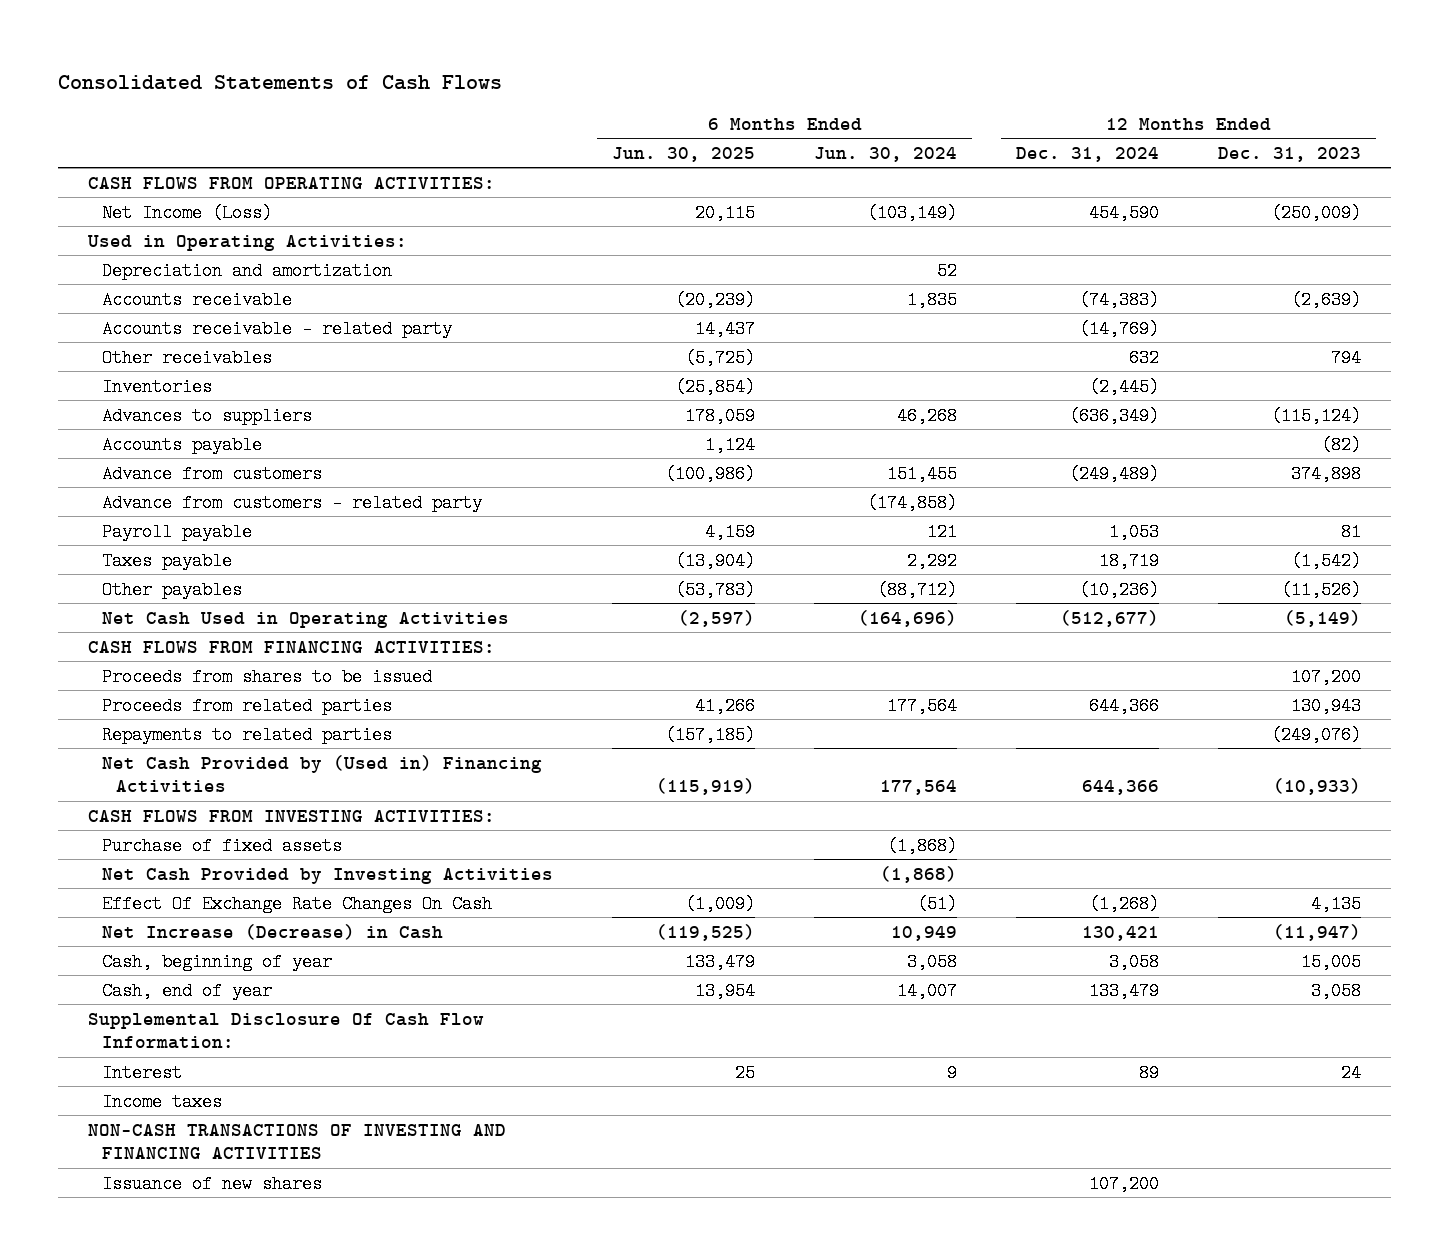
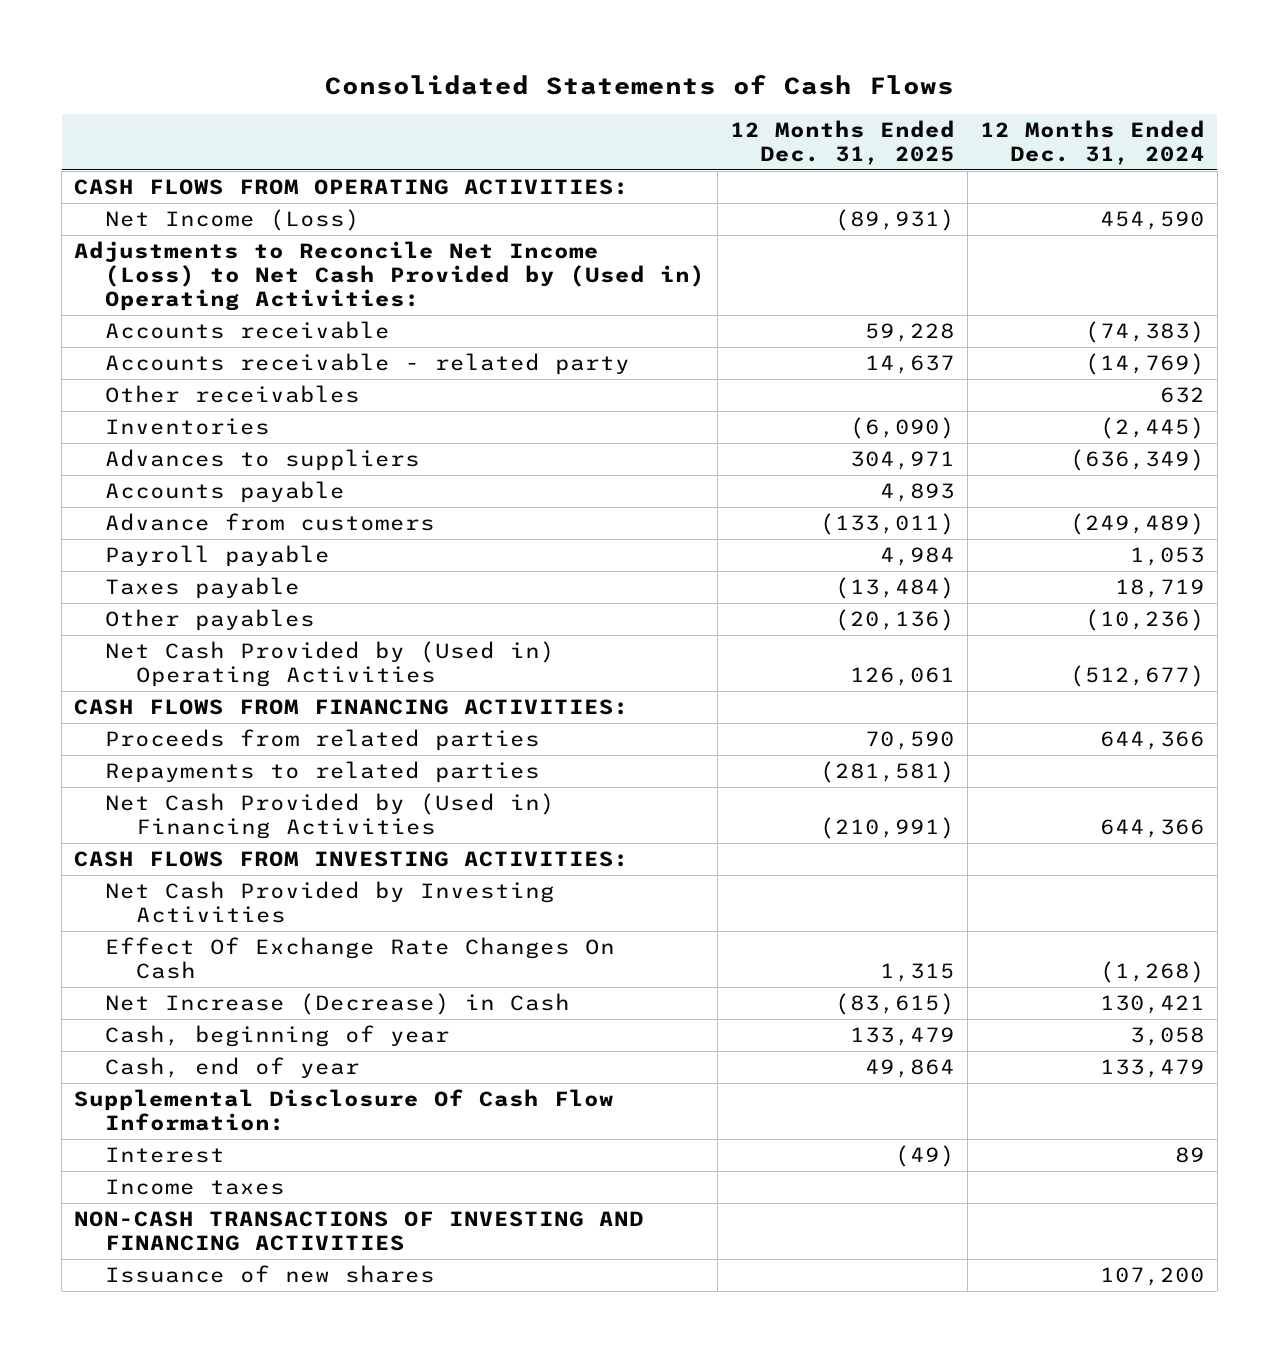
- | 6 Months Ended Jun. 30, 2025 | 6 Months Ended Jun. 30, 2024 | 12 Months Ended Dec. 31, 2024 | 12 Months Ended Dec. 31, 2023
+ | 12 Months Ended Dec. 31, 2025 | 12 Months Ended Dec. 31, 2024
- Used in Operating Activities:
- Depreciation and amortization | | 52 | |
+ Adjustments to Reconcile Net Income (Loss) to Net Cash Provided by (Used in) Operating Activities:
- Advance from customers - related party | | (174,858) | |
- Net Cash Used in Operating Activities | (2,597) | (164,696) | (512,677) | (5,149)
+ Net Cash Provided by (Used in) Operating Activities | 126,061 | (512,677)
- Proceeds from shares to be issued | | | | 107,200
- Purchase of fixed assets | | (1,868) | |

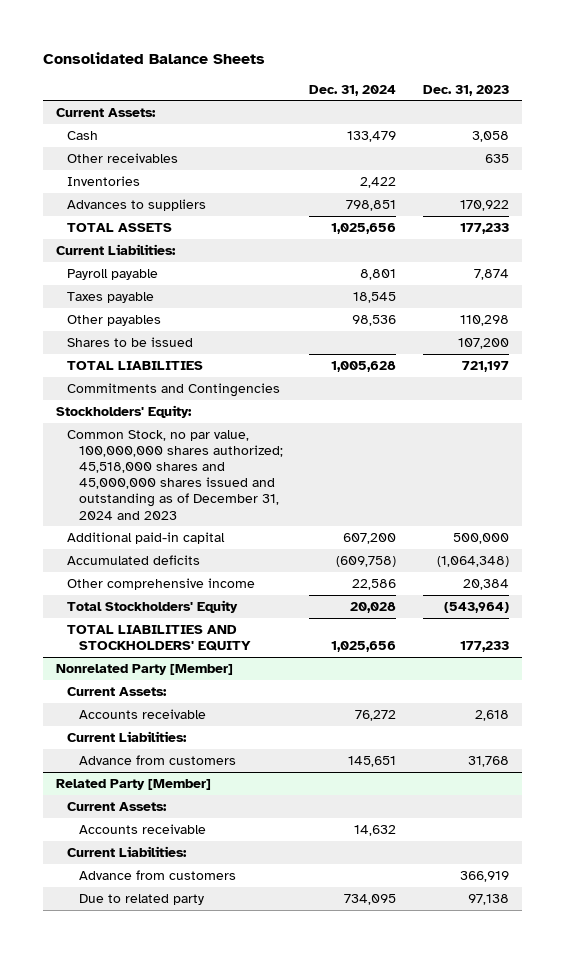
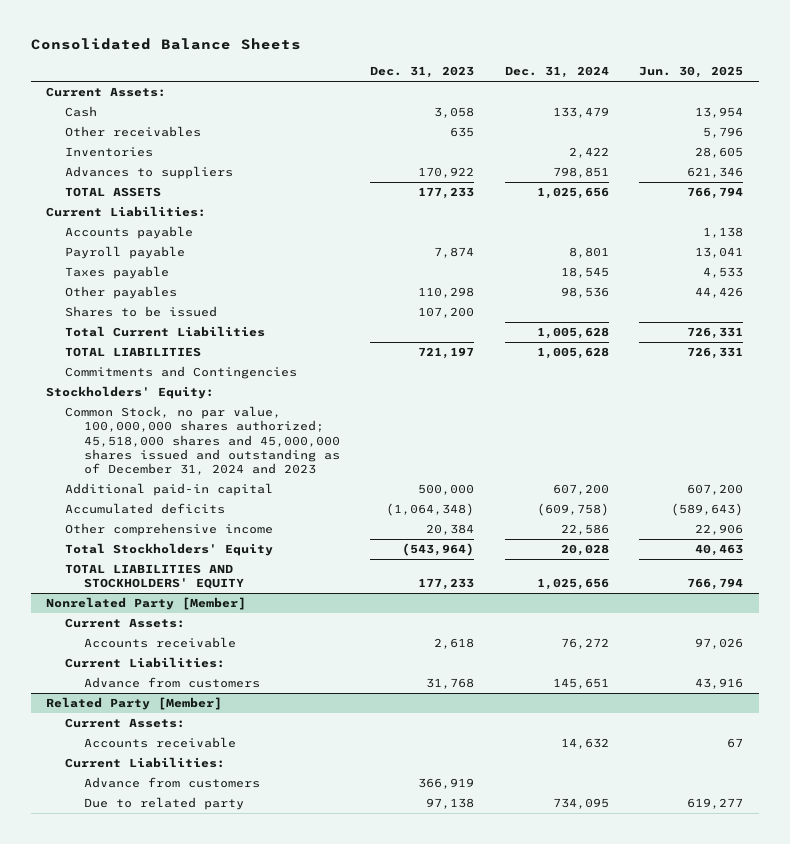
- | Dec. 31, 2024 | Dec. 31, 2023
+ | Dec. 31, 2023 | Dec. 31, 2024 | Jun. 30, 2025
+ Accounts payable | | | 1,138
+ Total Current Liabilities | | 1,005,628 | 726,331

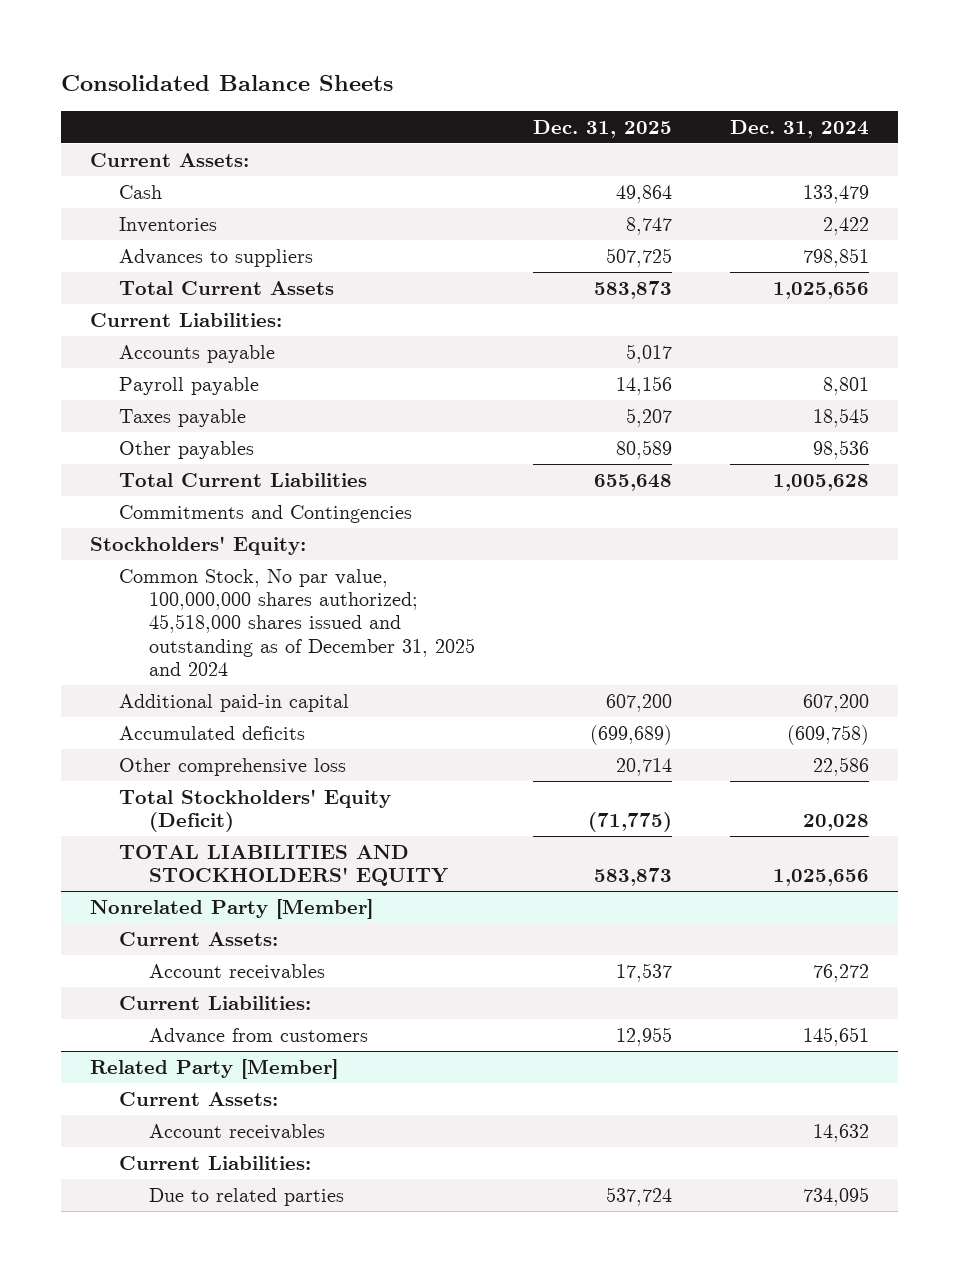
- | Dec. 31, 2023 | Dec. 31, 2024 | Jun. 30, 2025
+ | Dec. 31, 2025 | Dec. 31, 2024
- Other receivables | 635 | | 5,796
- TOTAL ASSETS | 177,233 | 1,025,656 | 766,794
+ Total Current Assets | 583,873 | 1,025,656
- Shares to be issued | 107,200 | |
- TOTAL LIABILITIES | 721,197 | 1,005,628 | 726,331
- Common Stock, no par value, 100,000,000 shares authorized; 45,518,000 shares and 45,000,000 shares issued and outstanding as of December 31, 2024 and 2023
+ Common Stock, No par value, 100,000,000 shares authorized; 45,518,000 shares issued and outstanding as of December 31, 2025 and 2024
- Other comprehensive income | 20,384 | 22,586 | 22,906
- Total Stockholders' Equity | (543,964) | 20,028 | 40,463
+ Other comprehensive loss | 20,714 | 22,586
+ Total Stockholders' Equity (Deficit) | (71,775) | 20,028
@ Nonrelated Party [Member]
- Accounts receivable | 2,618 | 76,272 | 97,026
+ Account receivables | 17,537 | 76,272
@ Related Party [Member]
- Accounts receivable | | 14,632 | 67
+ Account receivables | | 14,632
- Advance from customers | 366,919 | |
- Due to related party | 97,138 | 734,095 | 619,277
+ Due to related parties | 537,724 | 734,095

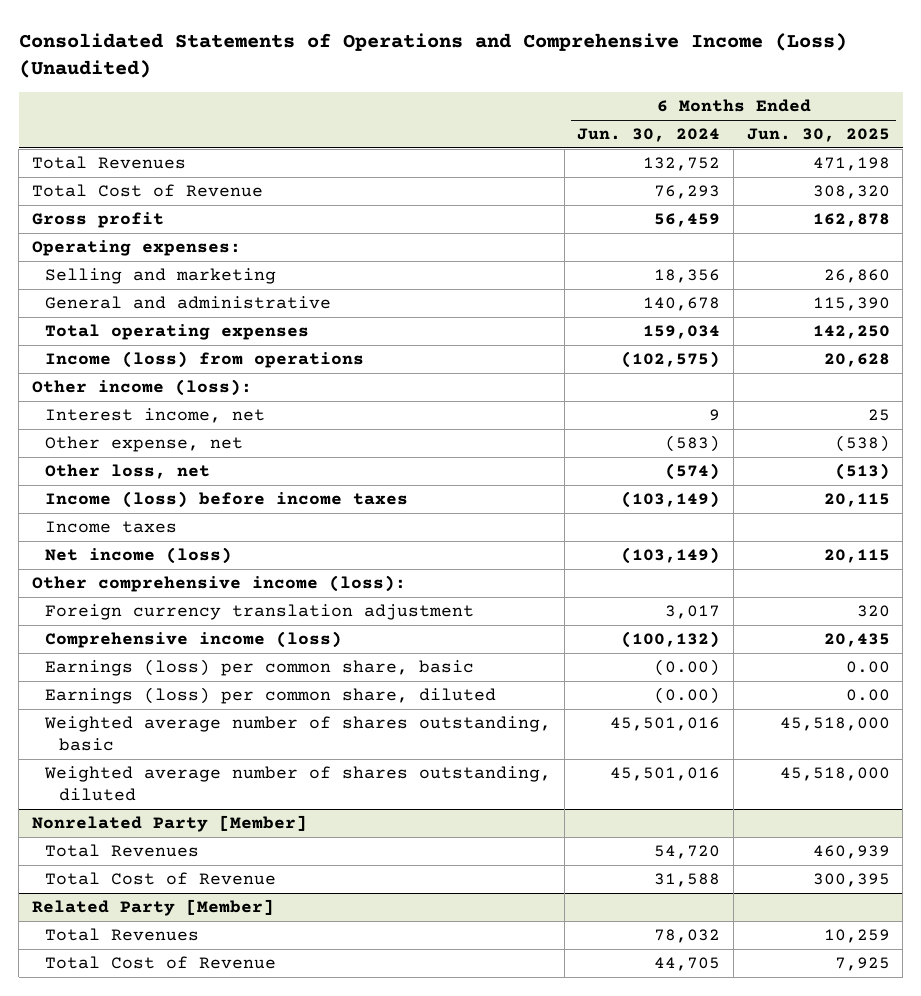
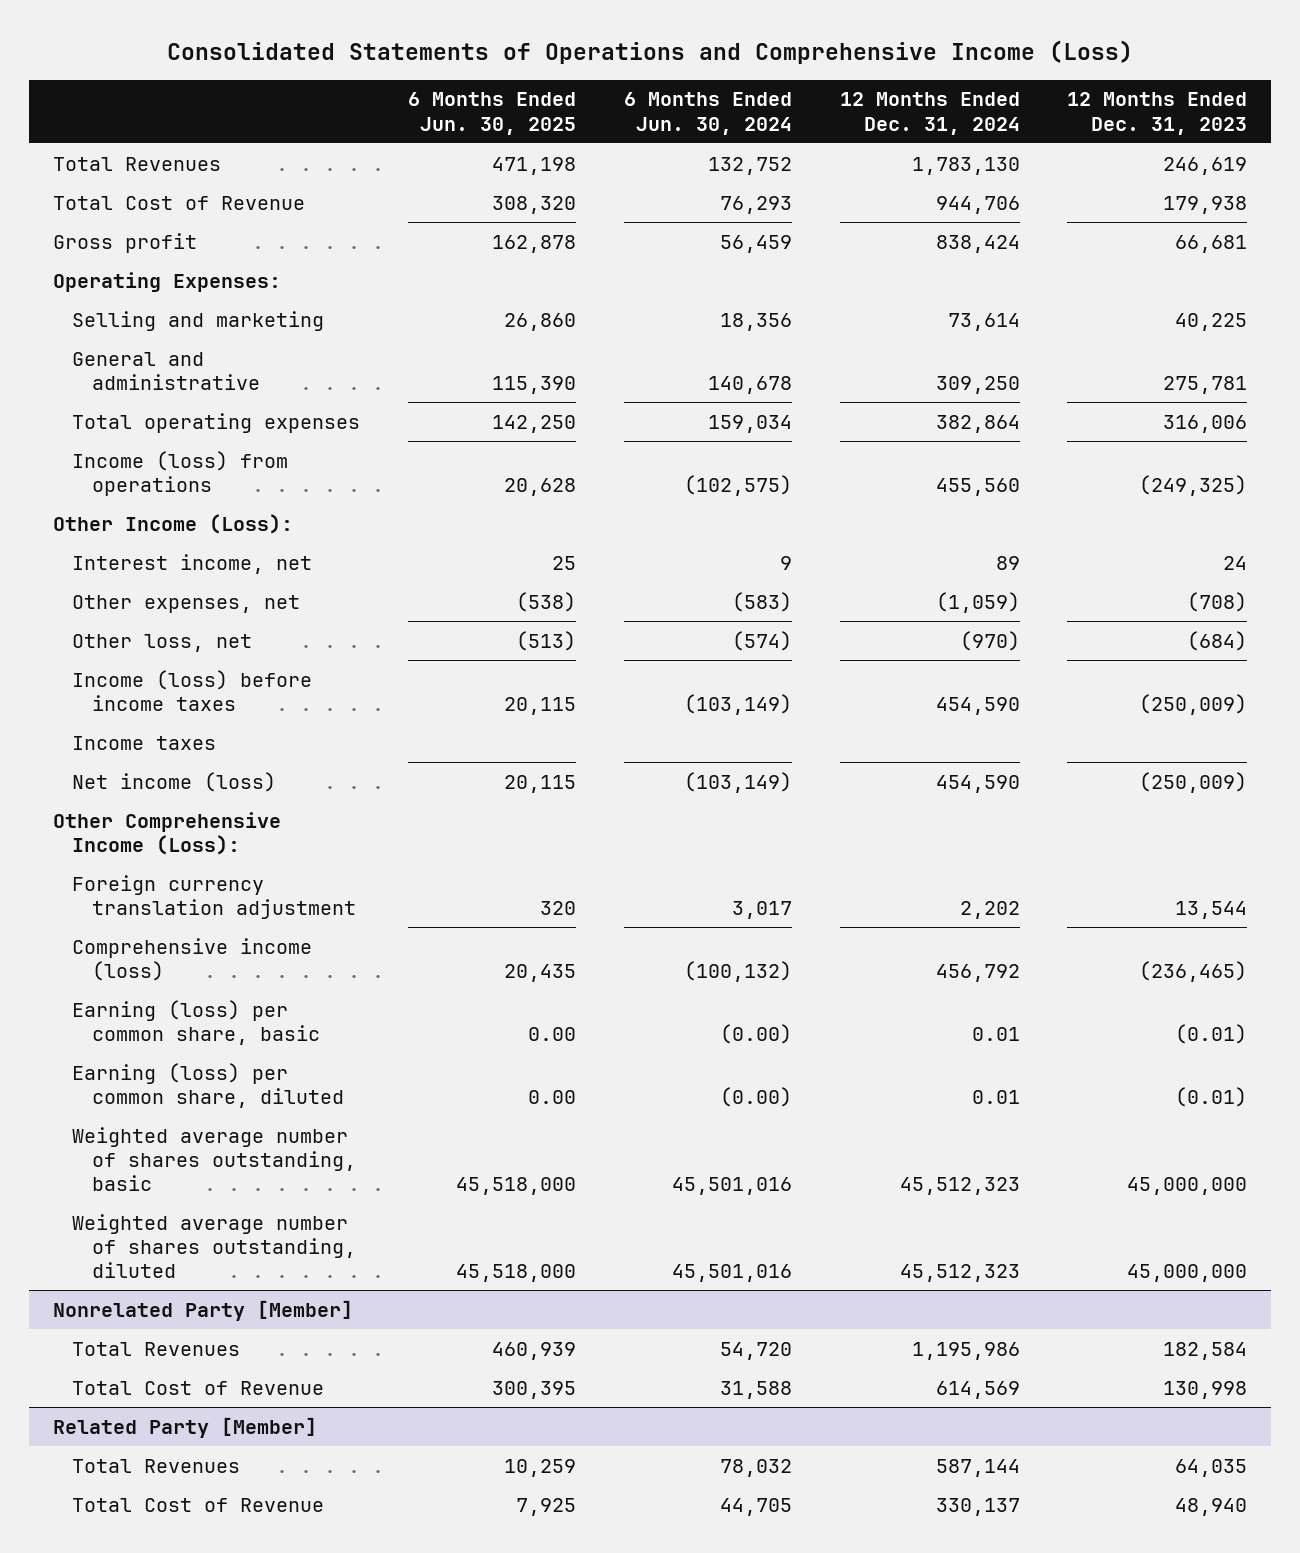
- Consolidated Statements of Operations and Comprehensive Income (Loss) (Unaudited)
+ Consolidated Statements of Operations and Comprehensive Income (Loss)
- | 6 Months Ended Jun. 30, 2024 | 6 Months Ended Jun. 30, 2025
+ | 6 Months Ended Jun. 30, 2025 | 6 Months Ended Jun. 30, 2024 | 12 Months Ended Dec. 31, 2024 | 12 Months Ended Dec. 31, 2023
- Operating expenses:
+ Operating Expenses:
- Other income (loss):
+ Other Income (Loss):
- Other expense, net | (583) | (538)
+ Other expenses, net | (538) | (583) | (1,059) | (708)
- Other comprehensive income (loss):
+ Other Comprehensive Income (Loss):
- Earnings (loss) per common share, basic | (0.00) | 0.00
- Earnings (loss) per common share, diluted | (0.00) | 0.00
+ Earning (loss) per common share, basic | 0.00 | (0.00) | 0.01 | (0.01)
+ Earning (loss) per common share, diluted | 0.00 | (0.00) | 0.01 | (0.01)

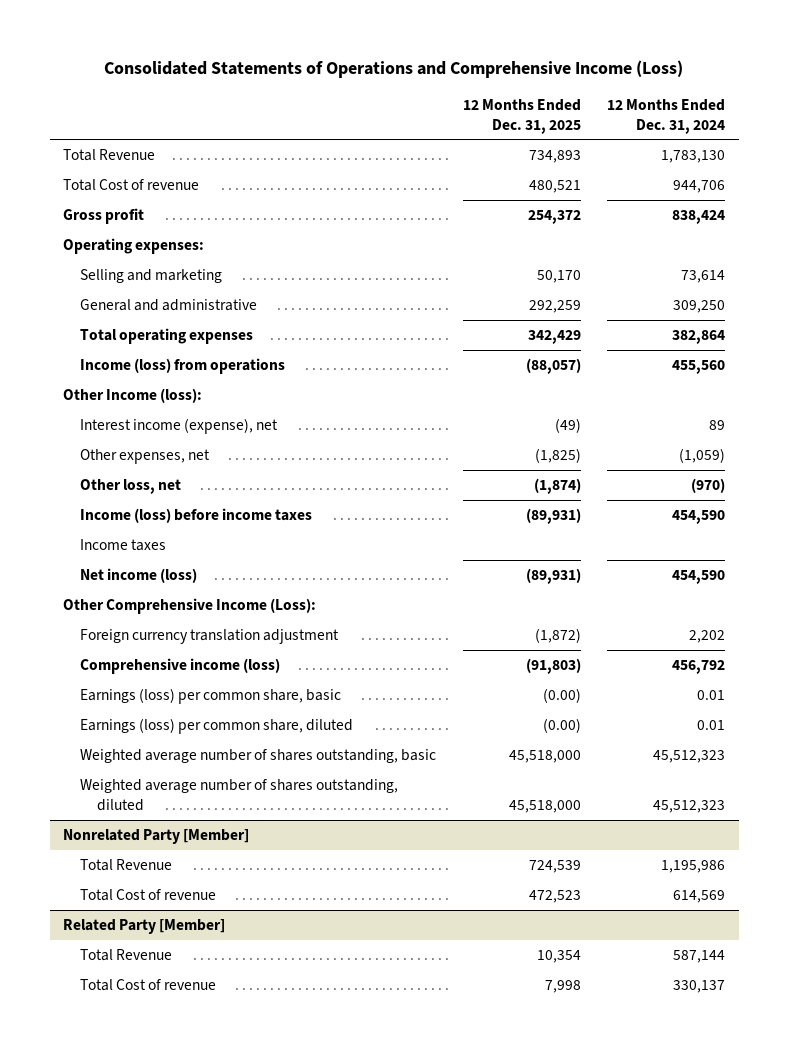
- | 6 Months Ended Jun. 30, 2025 | 6 Months Ended Jun. 30, 2024 | 12 Months Ended Dec. 31, 2024 | 12 Months Ended Dec. 31, 2023
+ | 12 Months Ended Dec. 31, 2025 | 12 Months Ended Dec. 31, 2024
- Total Revenues | 471,198 | 132,752 | 1,783,130 | 246,619
- Total Cost of Revenue | 308,320 | 76,293 | 944,706 | 179,938
+ Total Revenue | 734,893 | 1,783,130
+ Total Cost of revenue | 480,521 | 944,706
- Operating Expenses:
+ Operating expenses:
- Other Income (Loss):
- Interest income, net | 25 | 9 | 89 | 24
+ Other Income (loss):
+ Interest income (expense), net | (49) | 89
- Earning (loss) per common share, basic | 0.00 | (0.00) | 0.01 | (0.01)
- Earning (loss) per common share, diluted | 0.00 | (0.00) | 0.01 | (0.01)
+ Earnings (loss) per common share, basic | (0.00) | 0.01
+ Earnings (loss) per common share, diluted | (0.00) | 0.01
@ Nonrelated Party [Member]
- Total Revenues | 460,939 | 54,720 | 1,195,986 | 182,584
- Total Cost of Revenue | 300,395 | 31,588 | 614,569 | 130,998
+ Total Revenue | 724,539 | 1,195,986
+ Total Cost of revenue | 472,523 | 614,569
@ Related Party [Member]
- Total Revenues | 10,259 | 78,032 | 587,144 | 64,035
- Total Cost of Revenue | 7,925 | 44,705 | 330,137 | 48,940
+ Total Revenue | 10,354 | 587,144
+ Total Cost of revenue | 7,998 | 330,137

